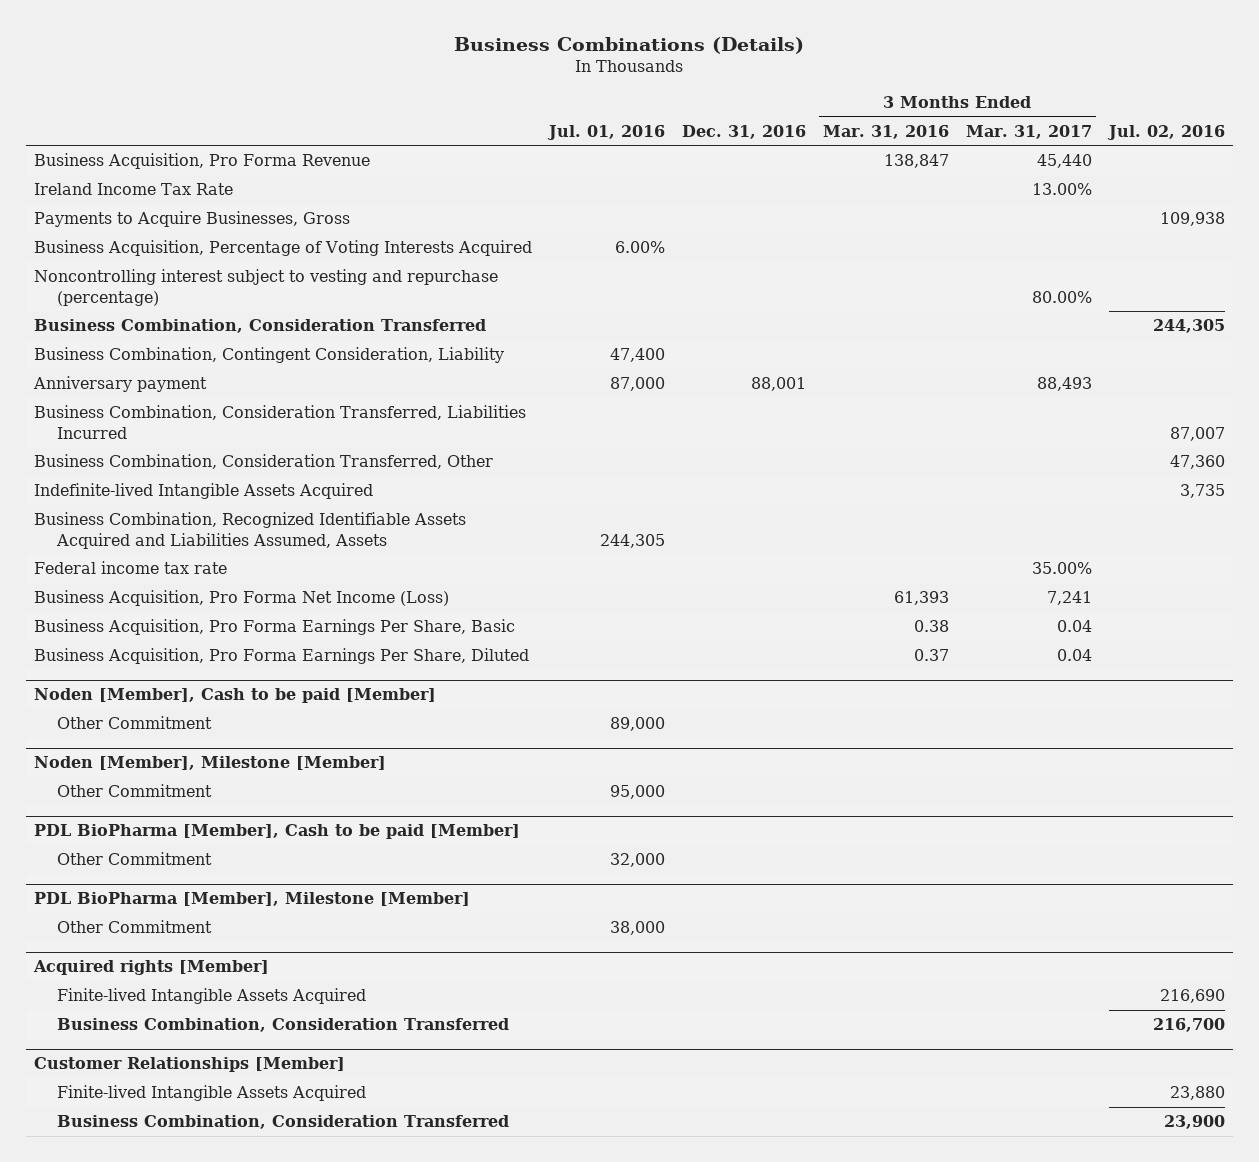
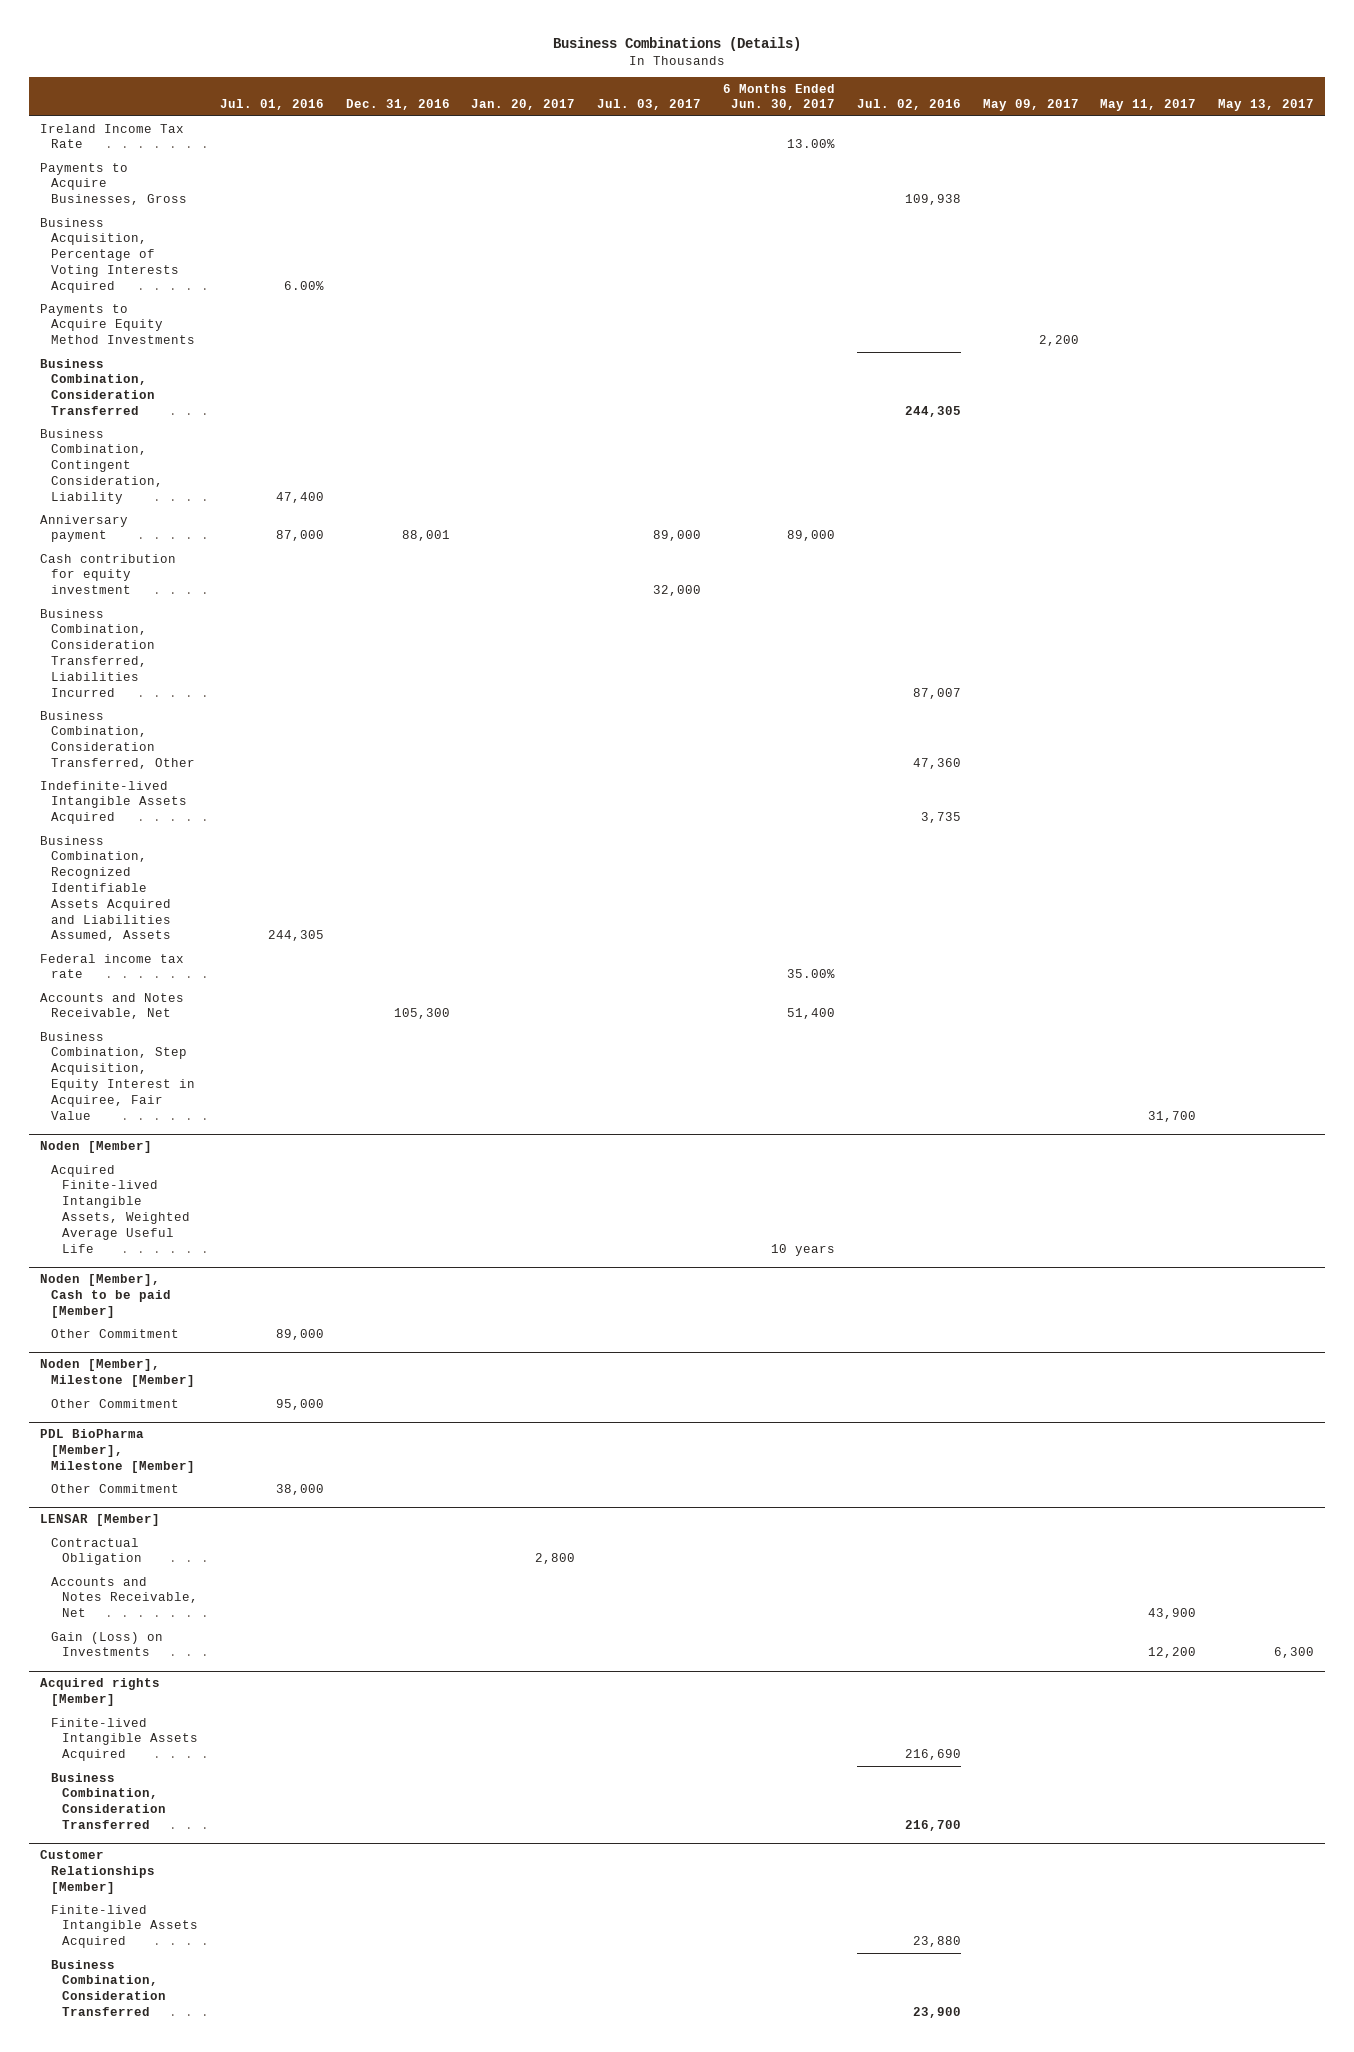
- | Jul. 01, 2016 | Dec. 31, 2016 | 3 Months Ended Mar. 31, 2016 | 3 Months Ended Mar. 31, 2017 | Jul. 02, 2016
+ | Jul. 01, 2016 | Dec. 31, 2016 | Jan. 20, 2017 | Jul. 03, 2017 | 6 Months Ended Jun. 30, 2017 | Jul. 02, 2016 | May 09, 2017 | May 11, 2017 | May 13, 2017
- Business Acquisition, Pro Forma Revenue | | | 138,847 | 45,440 |
- Noncontrolling interest subject to vesting and repurchase (percentage) | | | | 80.00% |
+ Payments to Acquire Equity Method Investments | | | | | | | 2,200 | |
+ Cash contribution for equity investment | | | | 32,000 | | | | |
- Business Acquisition, Pro Forma Net Income (Loss) | | | 61,393 | 7,241 |
- Business Acquisition, Pro Forma Earnings Per Share, Basic | | | 0.38 | 0.04 |
- Business Acquisition, Pro Forma Earnings Per Share, Diluted | | | 0.37 | 0.04 |
+ Accounts and Notes Receivable, Net | | 105,300 | | | 51,400 | | | |
+ Business Combination, Step Acquisition, Equity Interest in Acquiree, Fair Value | | | | | | | | 31,700 |
+ Noden [Member]
+ Acquired Finite-lived Intangible Assets, Weighted Average Useful Life | | | | | 10 years | | | |
- PDL BioPharma [Member], Cash to be paid [Member]
- Other Commitment | 32,000 | | | |
+ LENSAR [Member]
+ Contractual Obligation | | | 2,800 | | | | | |
+ Accounts and Notes Receivable, Net | | | | | | | | 43,900 |
+ Gain (Loss) on Investments | | | | | | | | 12,200 | 6,300

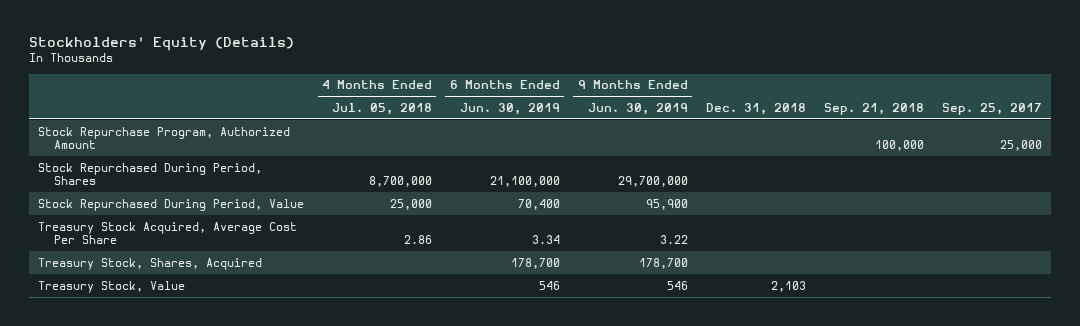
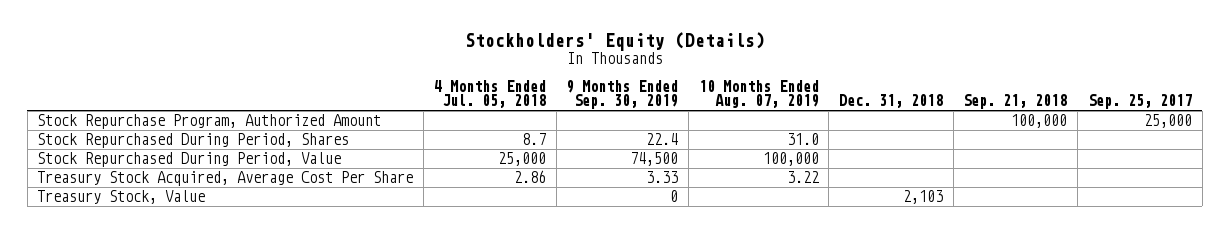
- | 4 Months Ended Jul. 05, 2018 | 6 Months Ended Jun. 30, 2019 | 9 Months Ended Jun. 30, 2019 | Dec. 31, 2018 | Sep. 21, 2018 | Sep. 25, 2017
+ | 4 Months Ended Jul. 05, 2018 | 9 Months Ended Sep. 30, 2019 | 10 Months Ended Aug. 07, 2019 | Dec. 31, 2018 | Sep. 21, 2018 | Sep. 25, 2017
- Stock Repurchased During Period, Shares | 8,700,000 | 21,100,000 | 29,700,000 | | |
+ Stock Repurchased During Period, Shares | 8.7 | 22.4 | 31.0 | | |
- Treasury Stock, Shares, Acquired | | 178,700 | 178,700 | | |

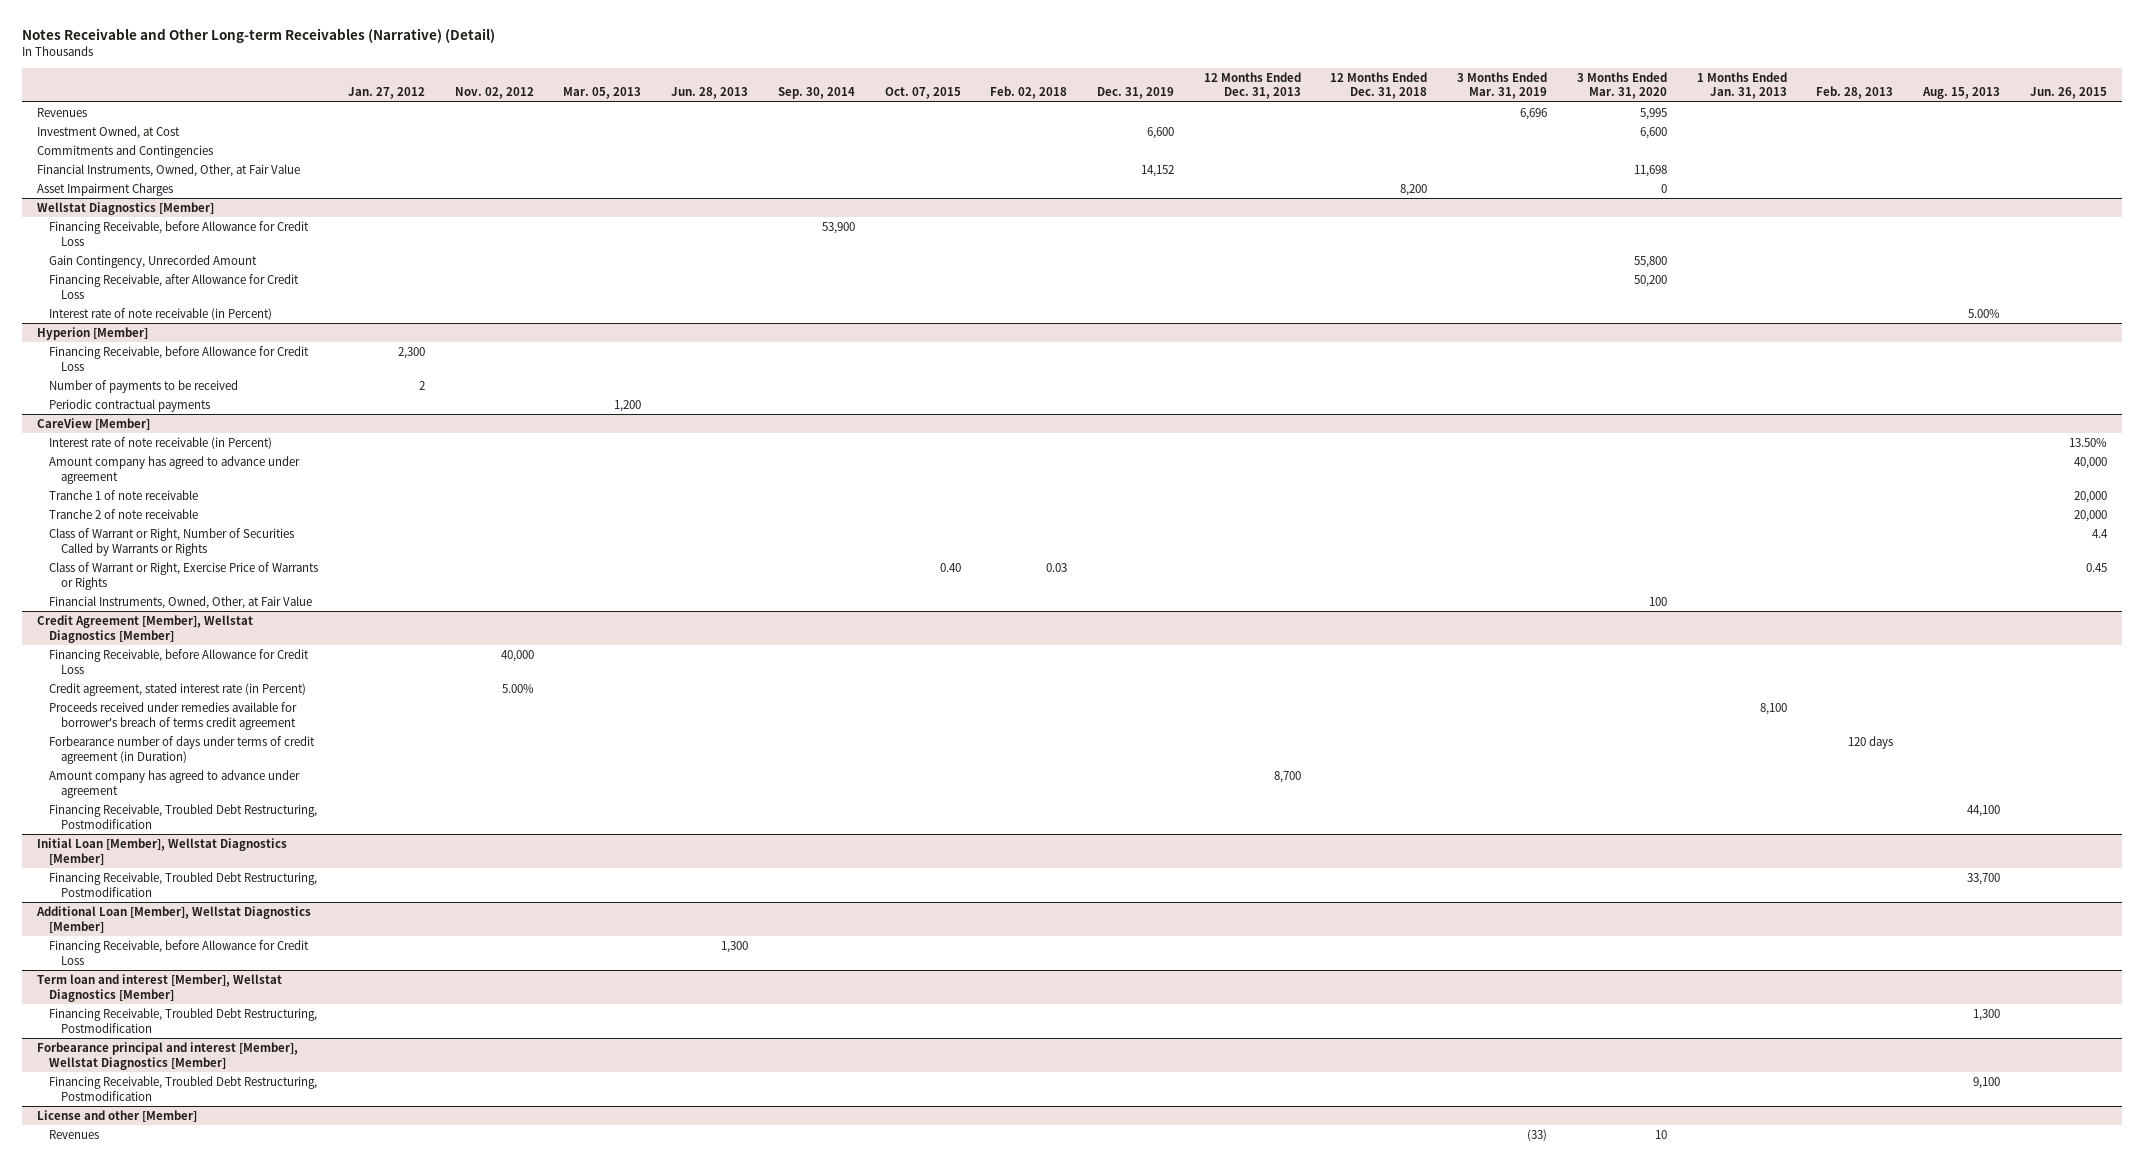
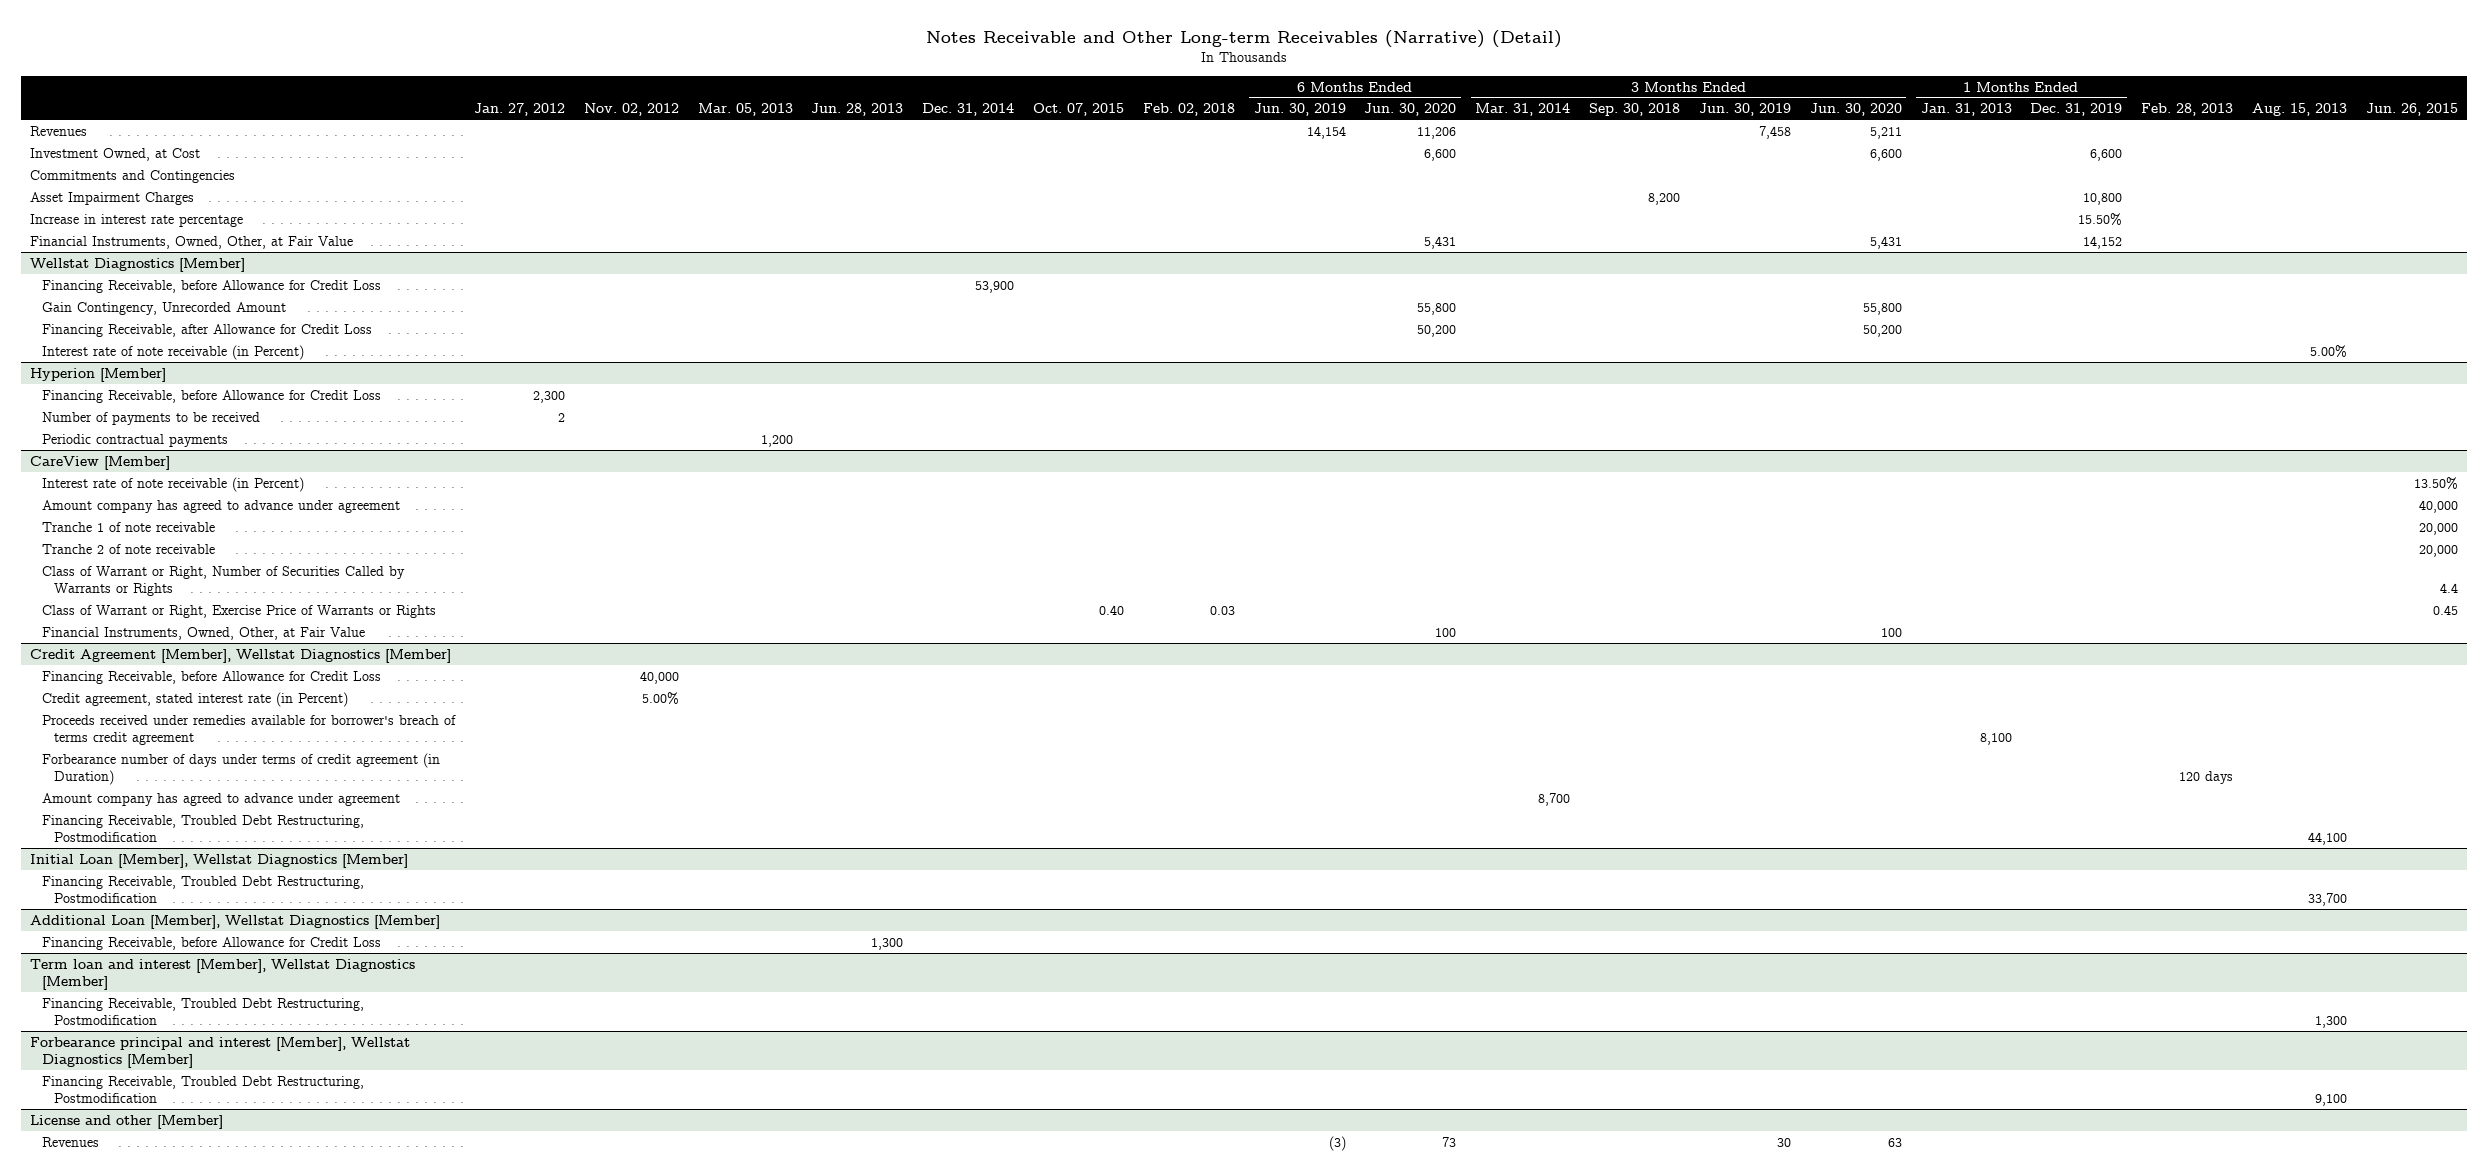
- | Jan. 27, 2012 | Nov. 02, 2012 | Mar. 05, 2013 | Jun. 28, 2013 | Sep. 30, 2014 | Oct. 07, 2015 | Feb. 02, 2018 | Dec. 31, 2019 | 12 Months Ended Dec. 31, 2013 | 12 Months Ended Dec. 31, 2018 | 3 Months Ended Mar. 31, 2019 | 3 Months Ended Mar. 31, 2020 | 1 Months Ended Jan. 31, 2013 | Feb. 28, 2013 | Aug. 15, 2013 | Jun. 26, 2015
+ | Jan. 27, 2012 | Nov. 02, 2012 | Mar. 05, 2013 | Jun. 28, 2013 | Dec. 31, 2014 | Oct. 07, 2015 | Feb. 02, 2018 | 6 Months Ended Jun. 30, 2019 | 6 Months Ended Jun. 30, 2020 | 3 Months Ended Mar. 31, 2014 | 3 Months Ended Sep. 30, 2018 | 3 Months Ended Jun. 30, 2019 | 3 Months Ended Jun. 30, 2020 | 1 Months Ended Jan. 31, 2013 | 1 Months Ended Dec. 31, 2019 | Feb. 28, 2013 | Aug. 15, 2013 | Jun. 26, 2015
+ Increase in interest rate percentage | | | | | | | | | | | | | | | 15.50% | | |
moved down: Financial Instruments, Owned, Other, at Fair Value | | | | | | | | | 5,431 | | | | 5,431 | | 14,152 | | |

